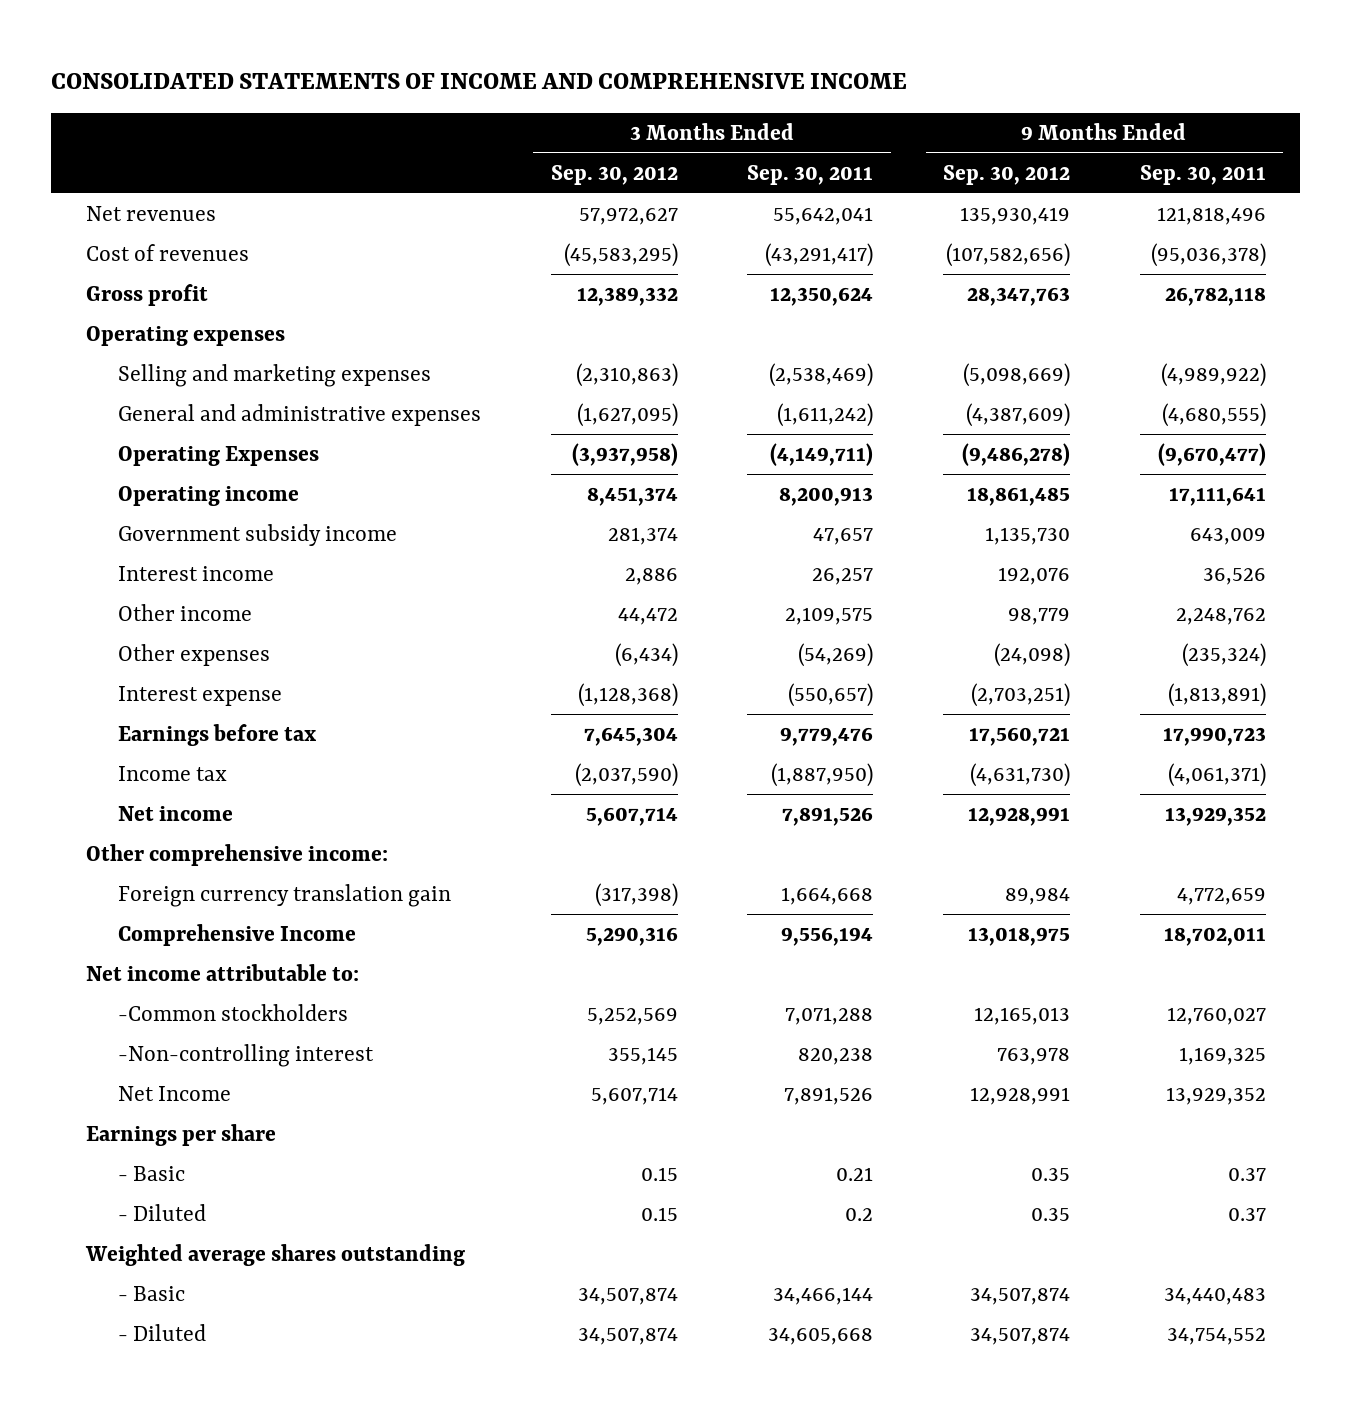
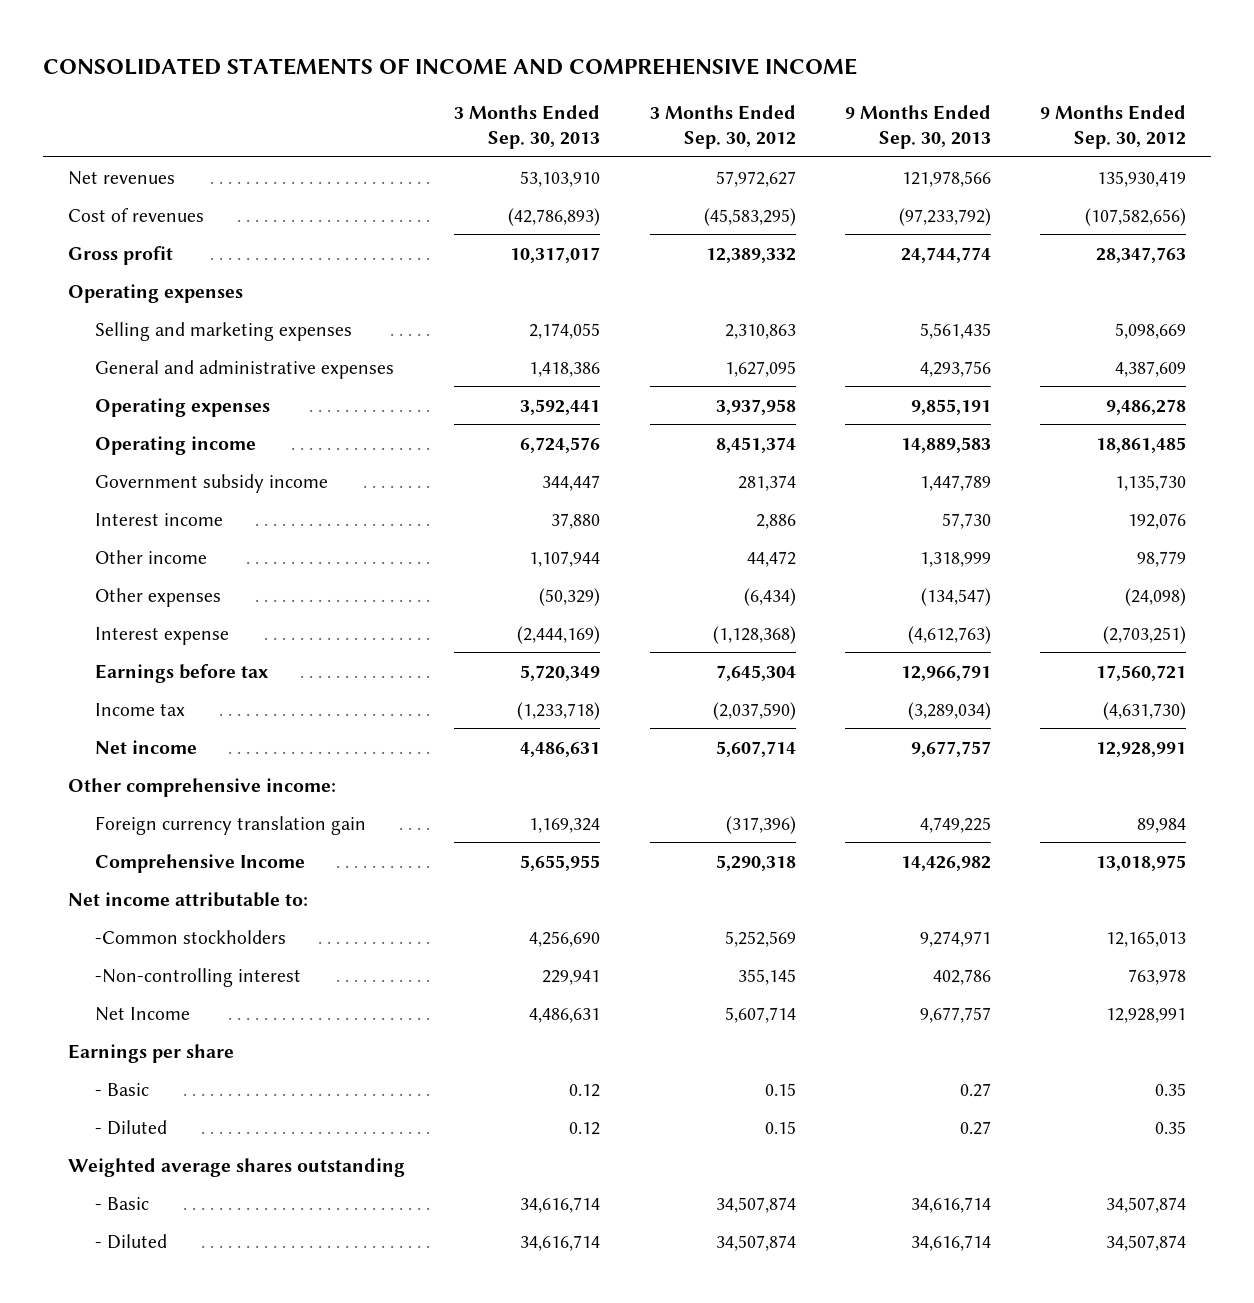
- | 3 Months Ended Sep. 30, 2012 | 3 Months Ended Sep. 30, 2011 | 9 Months Ended Sep. 30, 2012 | 9 Months Ended Sep. 30, 2011
+ | 3 Months Ended Sep. 30, 2013 | 3 Months Ended Sep. 30, 2012 | 9 Months Ended Sep. 30, 2013 | 9 Months Ended Sep. 30, 2012
- Selling and marketing expenses | (2,310,863) | (2,538,469) | (5,098,669) | (4,989,922)
- General and administrative expenses | (1,627,095) | (1,611,242) | (4,387,609) | (4,680,555)
- Operating Expenses | (3,937,958) | (4,149,711) | (9,486,278) | (9,670,477)
+ Selling and marketing expenses | 2,174,055 | 2,310,863 | 5,561,435 | 5,098,669
+ General and administrative expenses | 1,418,386 | 1,627,095 | 4,293,756 | 4,387,609
+ Operating expenses | 3,592,441 | 3,937,958 | 9,855,191 | 9,486,278
- Foreign currency translation gain | (317,398) | 1,664,668 | 89,984 | 4,772,659
- Comprehensive Income | 5,290,316 | 9,556,194 | 13,018,975 | 18,702,011
+ Foreign currency translation gain | 1,169,324 | (317,396) | 4,749,225 | 89,984
+ Comprehensive Income | 5,655,955 | 5,290,318 | 14,426,982 | 13,018,975

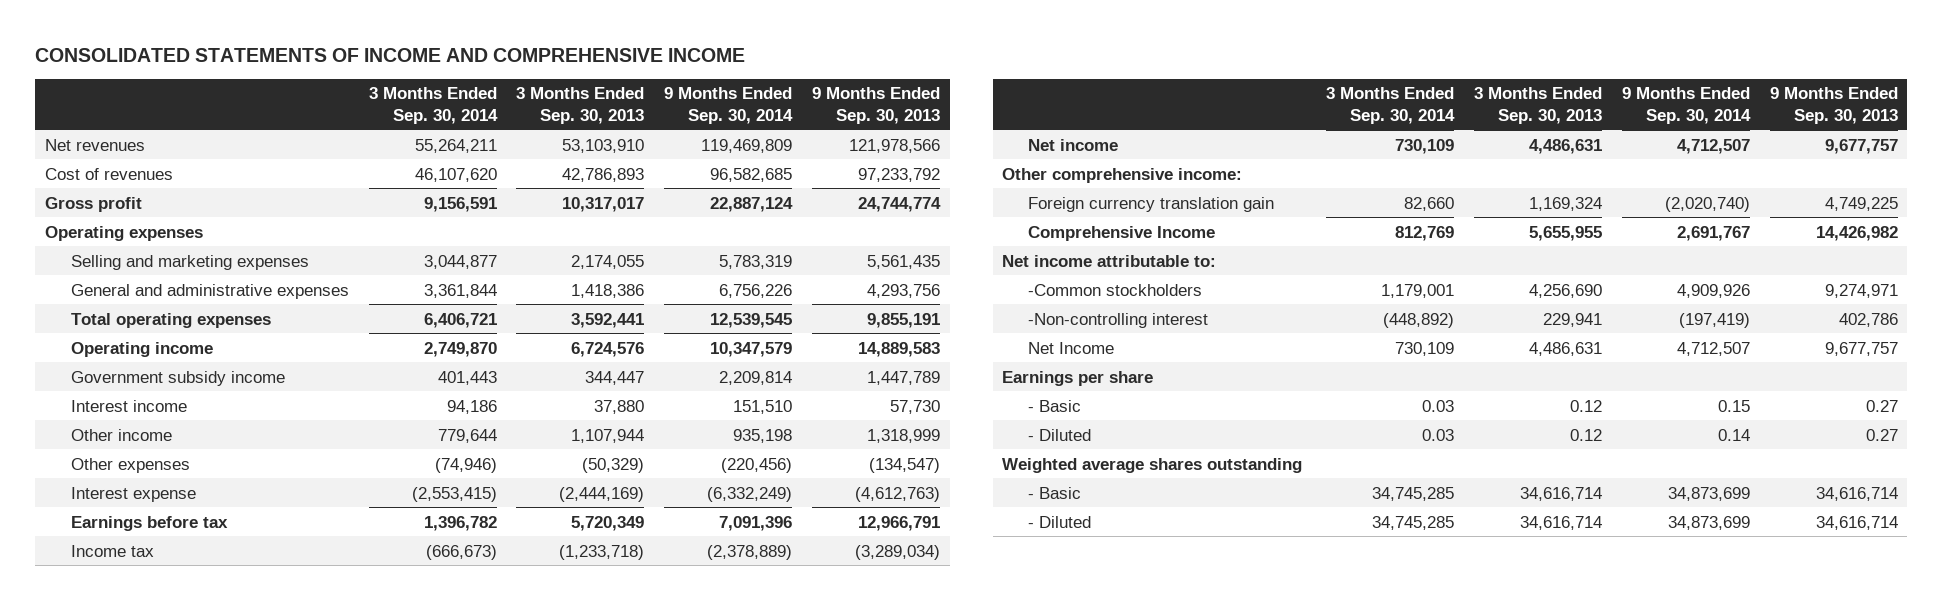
- | 3 Months Ended Sep. 30, 2013 | 3 Months Ended Sep. 30, 2012 | 9 Months Ended Sep. 30, 2013 | 9 Months Ended Sep. 30, 2012
+ | 3 Months Ended Sep. 30, 2014 | 3 Months Ended Sep. 30, 2013 | 9 Months Ended Sep. 30, 2014 | 9 Months Ended Sep. 30, 2013
- Cost of revenues | (42,786,893) | (45,583,295) | (97,233,792) | (107,582,656)
+ Cost of revenues | 46,107,620 | 42,786,893 | 96,582,685 | 97,233,792
- Operating expenses | 3,592,441 | 3,937,958 | 9,855,191 | 9,486,278
+ Total operating expenses | 6,406,721 | 3,592,441 | 12,539,545 | 9,855,191

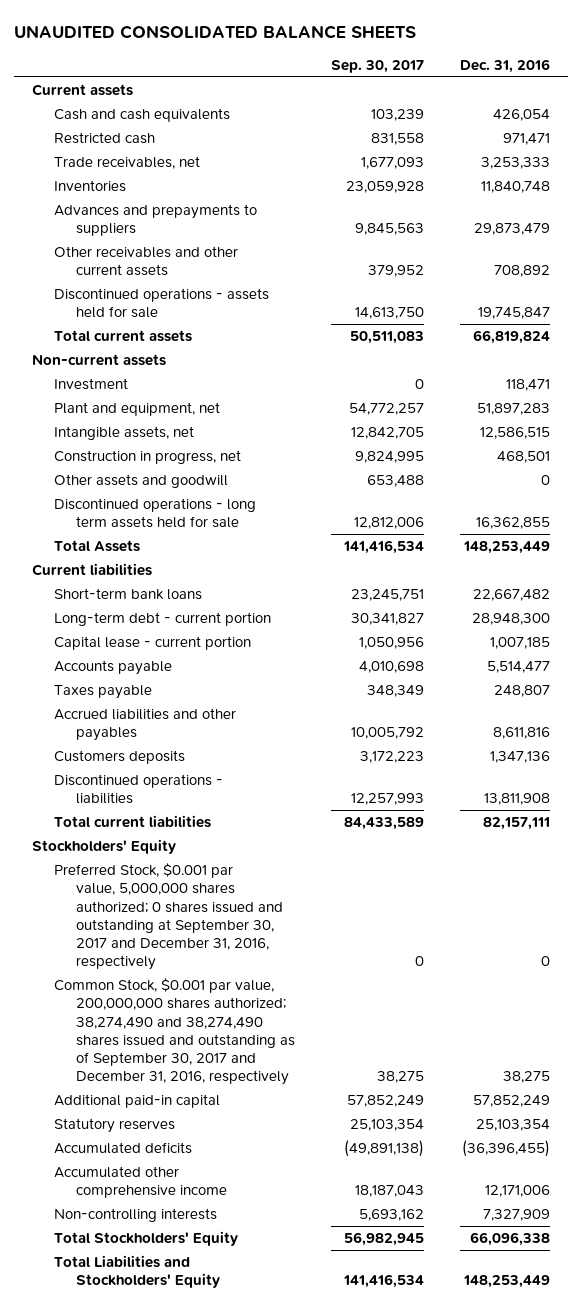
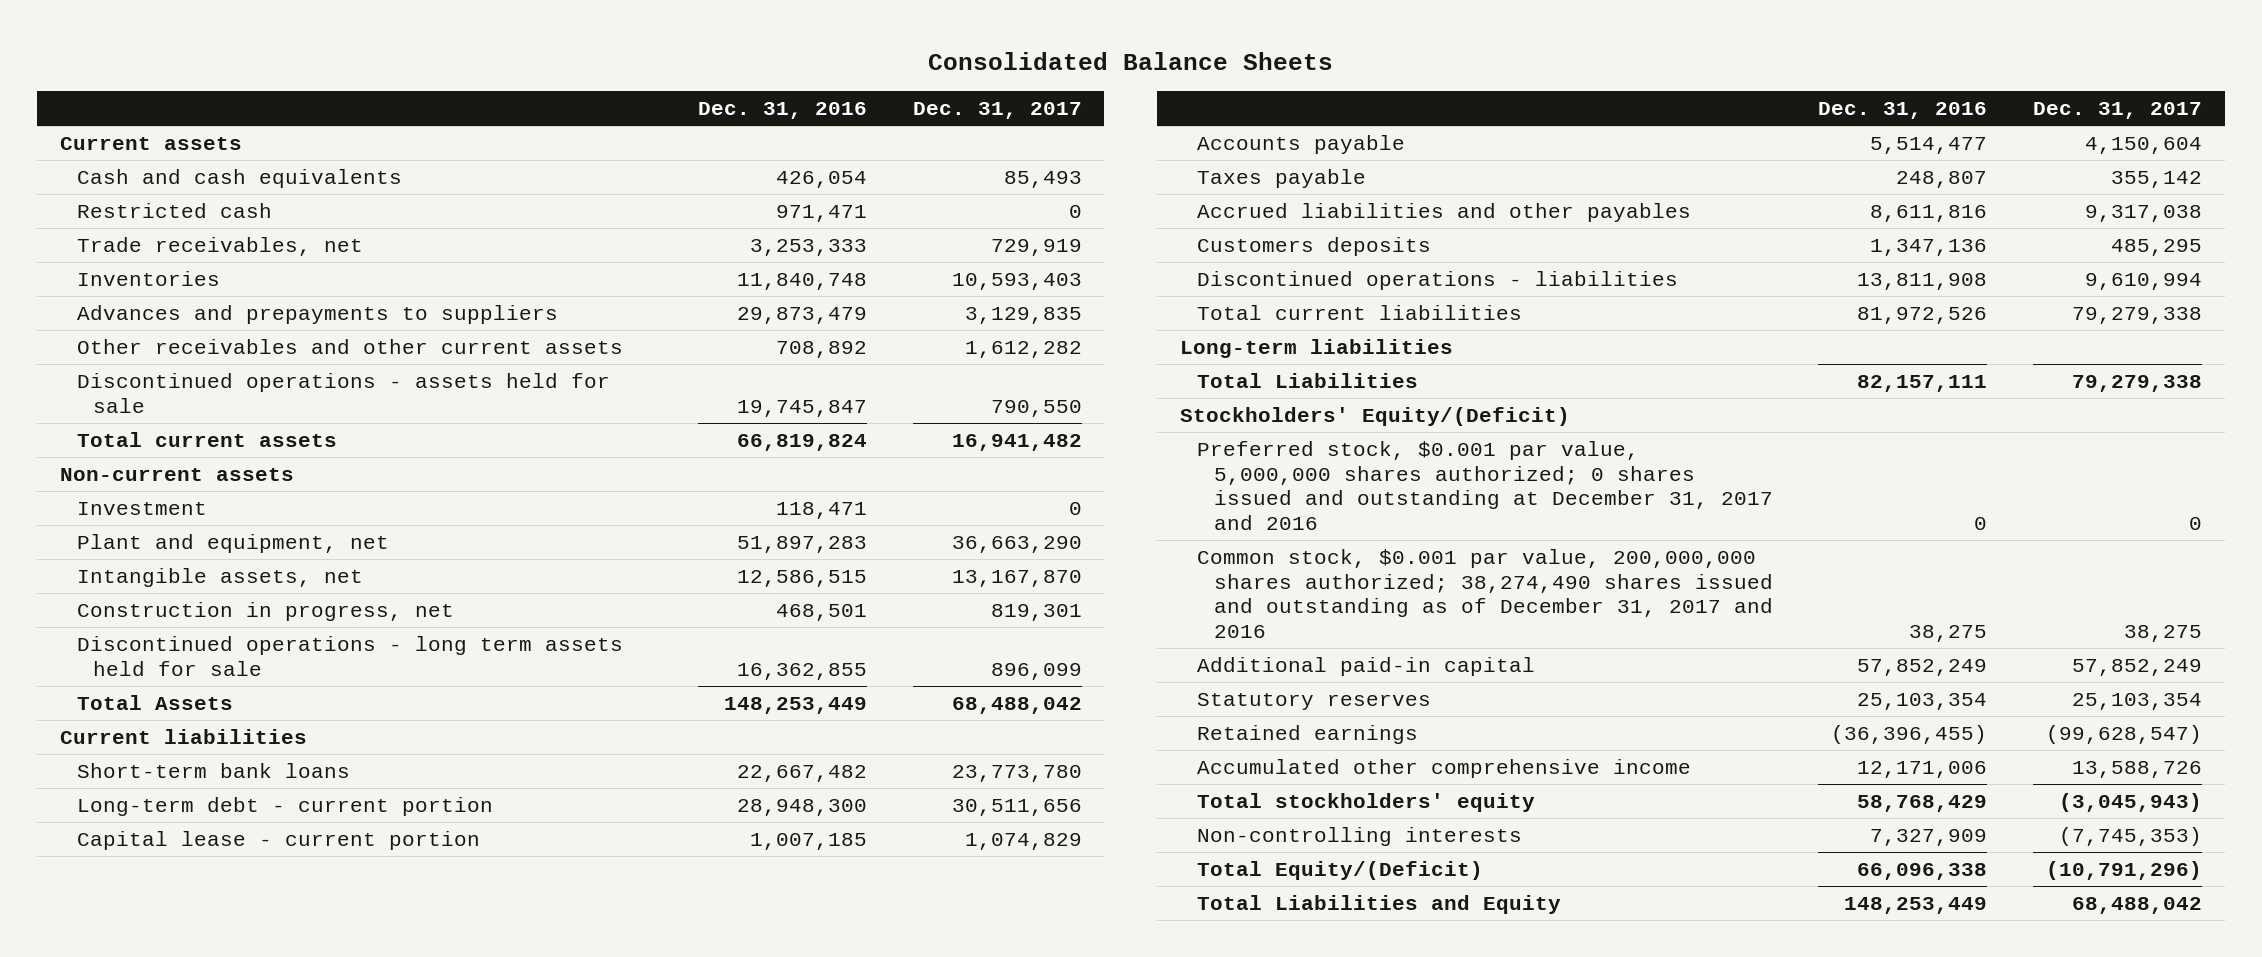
- UNAUDITED CONSOLIDATED BALANCE SHEETS
+ Consolidated Balance Sheets
- | Sep. 30, 2017 | Dec. 31, 2016
+ | Dec. 31, 2016 | Dec. 31, 2017
- Other assets and goodwill | 653,488 | 0
- Total current liabilities | 84,433,589 | 82,157,111
- Stockholders' Equity
- Preferred Stock, $0.001 par value, 5,000,000 shares authorized; 0 shares issued and outstanding at September 30, 2017 and December 31, 2016, respectively | 0 | 0
- Common Stock, $0.001 par value, 200,000,000 shares authorized; 38,274,490 and 38,274,490 shares issued and outstanding as of September 30, 2017 and December 31, 2016, respectively | 38,275 | 38,275
+ Total current liabilities | 81,972,526 | 79,279,338
+ Long-term liabilities
+ Total Liabilities | 82,157,111 | 79,279,338
+ Stockholders' Equity/(Deficit)
+ Preferred stock, $0.001 par value, 5,000,000 shares authorized; 0 shares issued and outstanding at December 31, 2017 and 2016 | 0 | 0
+ Common stock, $0.001 par value, 200,000,000 shares authorized; 38,274,490 shares issued and outstanding as of December 31, 2017 and 2016 | 38,275 | 38,275
- Accumulated deficits | (49,891,138) | (36,396,455)
+ Retained earnings | (36,396,455) | (99,628,547)
+ Total stockholders' equity | 58,768,429 | (3,045,943)
- Total Stockholders' Equity | 56,982,945 | 66,096,338
- Total Liabilities and Stockholders' Equity | 141,416,534 | 148,253,449
+ Total Equity/(Deficit) | 66,096,338 | (10,791,296)
+ Total Liabilities and Equity | 148,253,449 | 68,488,042

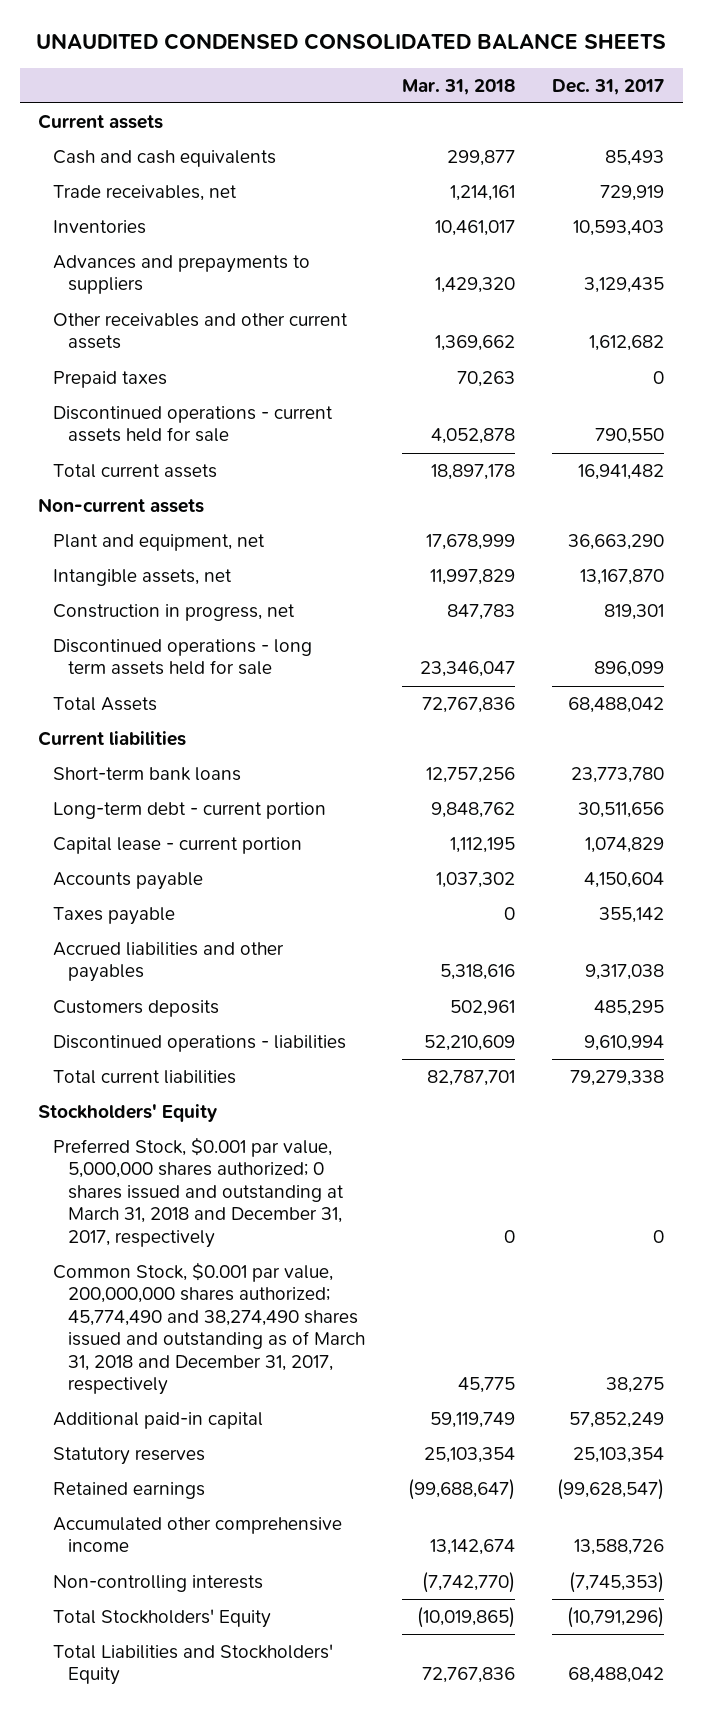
- Consolidated Balance Sheets
+ UNAUDITED CONDENSED CONSOLIDATED BALANCE SHEETS
- | Dec. 31, 2016 | Dec. 31, 2017
+ | Mar. 31, 2018 | Dec. 31, 2017
- Restricted cash | 971,471 | 0
- Advances and prepayments to suppliers | 29,873,479 | 3,129,835
- Other receivables and other current assets | 708,892 | 1,612,282
- Discontinued operations - assets held for sale | 19,745,847 | 790,550
+ Advances and prepayments to suppliers | 1,429,320 | 3,129,435
+ Other receivables and other current assets | 1,369,662 | 1,612,682
+ Prepaid taxes | 70,263 | 0
+ Discontinued operations - current assets held for sale | 4,052,878 | 790,550
- Investment | 118,471 | 0
- Long-term liabilities
- Total Liabilities | 82,157,111 | 79,279,338
- Stockholders' Equity/(Deficit)
- Preferred stock, $0.001 par value, 5,000,000 shares authorized; 0 shares issued and outstanding at December 31, 2017 and 2016 | 0 | 0
- Common stock, $0.001 par value, 200,000,000 shares authorized; 38,274,490 shares issued and outstanding as of December 31, 2017 and 2016 | 38,275 | 38,275
+ Stockholders' Equity
+ Preferred Stock, $0.001 par value, 5,000,000 shares authorized; 0 shares issued and outstanding at March 31, 2018 and December 31, 2017, respectively | 0 | 0
+ Common Stock, $0.001 par value, 200,000,000 shares authorized; 45,774,490 and 38,274,490 shares issued and outstanding as of March 31, 2018 and December 31, 2017, respectively | 45,775 | 38,275
- Total stockholders' equity | 58,768,429 | (3,045,943)
- Total Equity/(Deficit) | 66,096,338 | (10,791,296)
- Total Liabilities and Equity | 148,253,449 | 68,488,042
+ Total Stockholders' Equity | (10,019,865) | (10,791,296)
+ Total Liabilities and Stockholders' Equity | 72,767,836 | 68,488,042

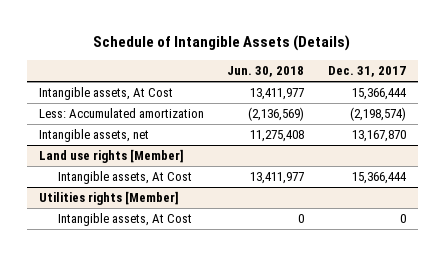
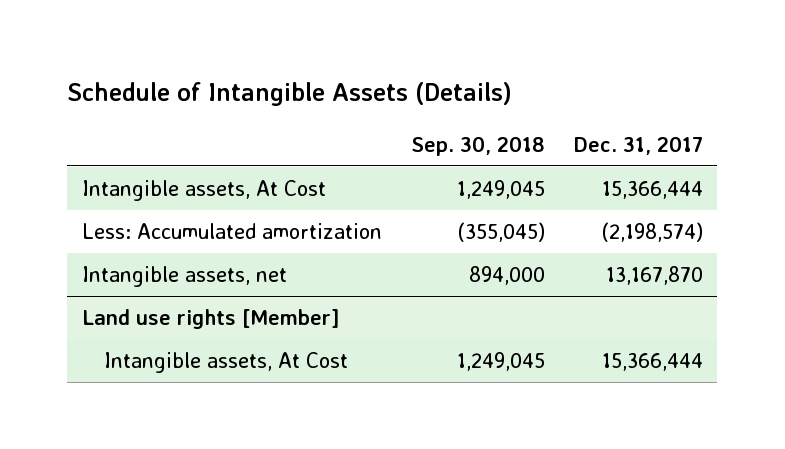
- | Jun. 30, 2018 | Dec. 31, 2017
+ | Sep. 30, 2018 | Dec. 31, 2017
- Utilities rights [Member]
- Intangible assets, At Cost | 0 | 0

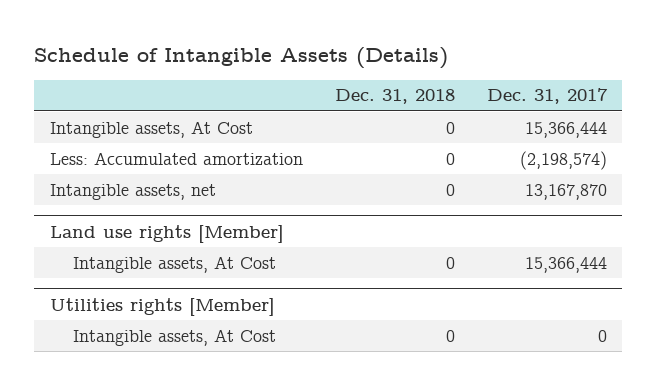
- | Sep. 30, 2018 | Dec. 31, 2017
+ | Dec. 31, 2018 | Dec. 31, 2017
+ Utilities rights [Member]
+ Intangible assets, At Cost | 0 | 0

